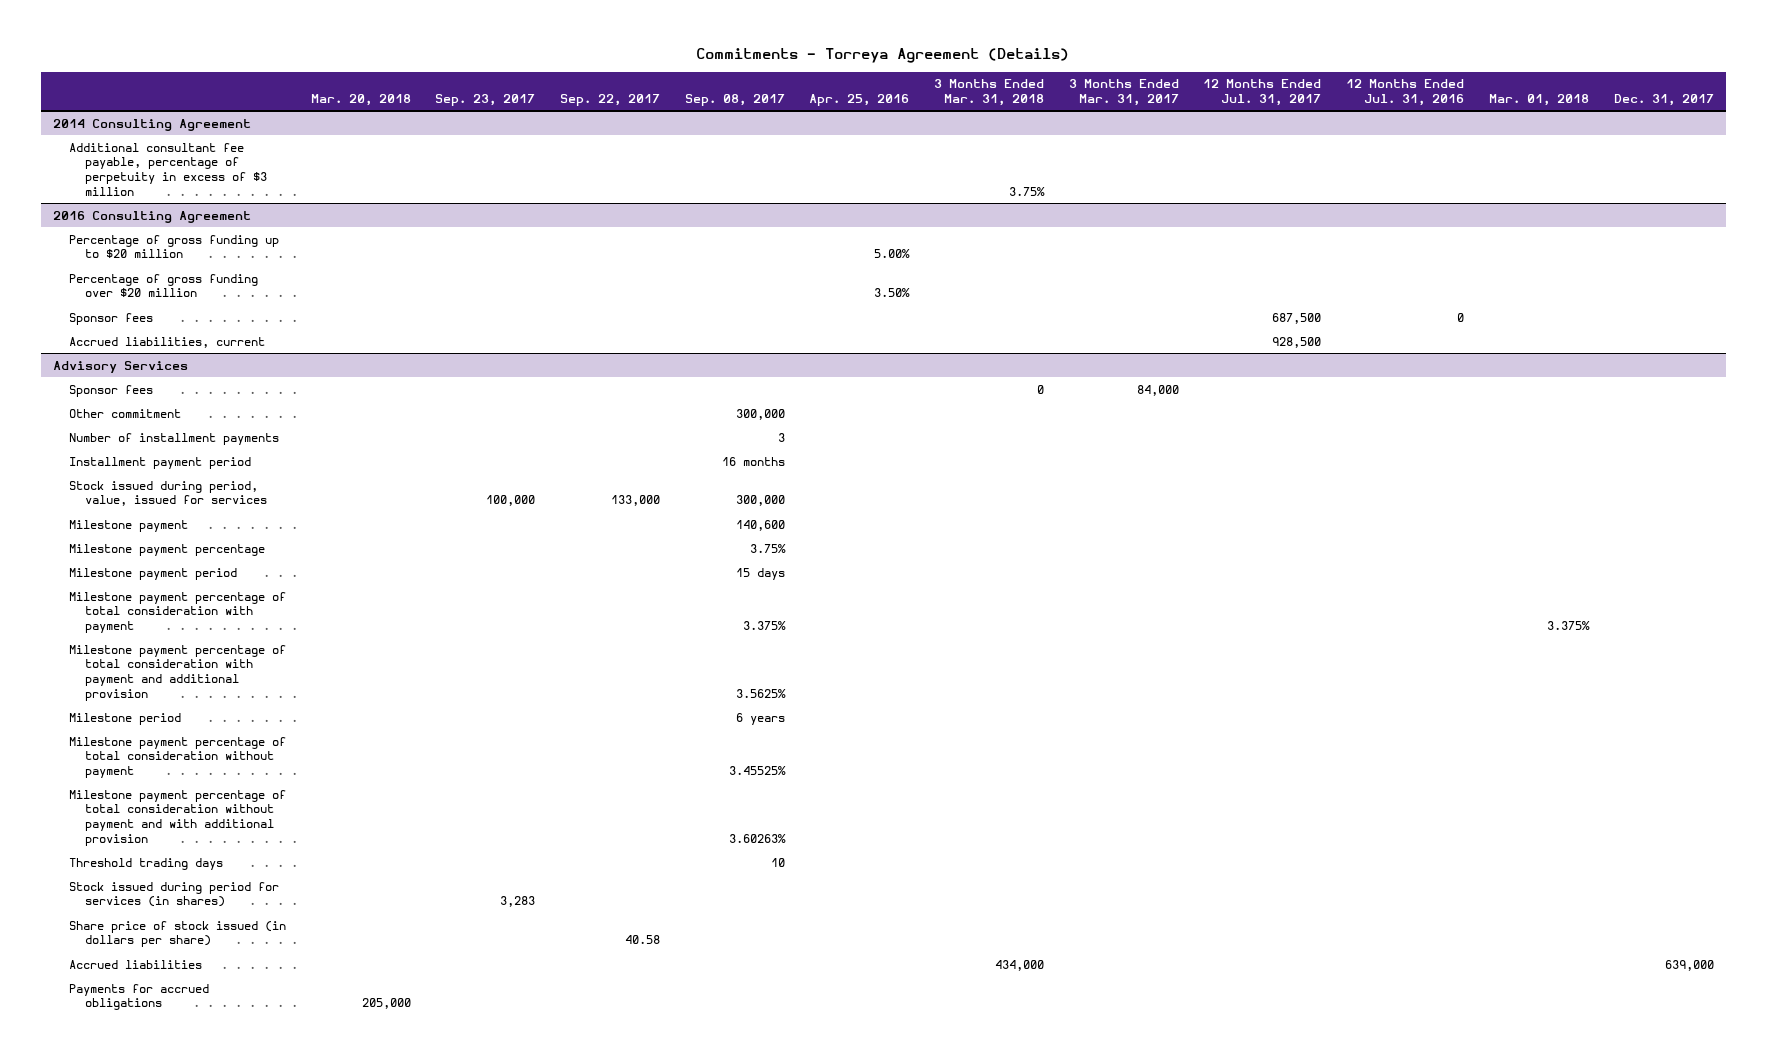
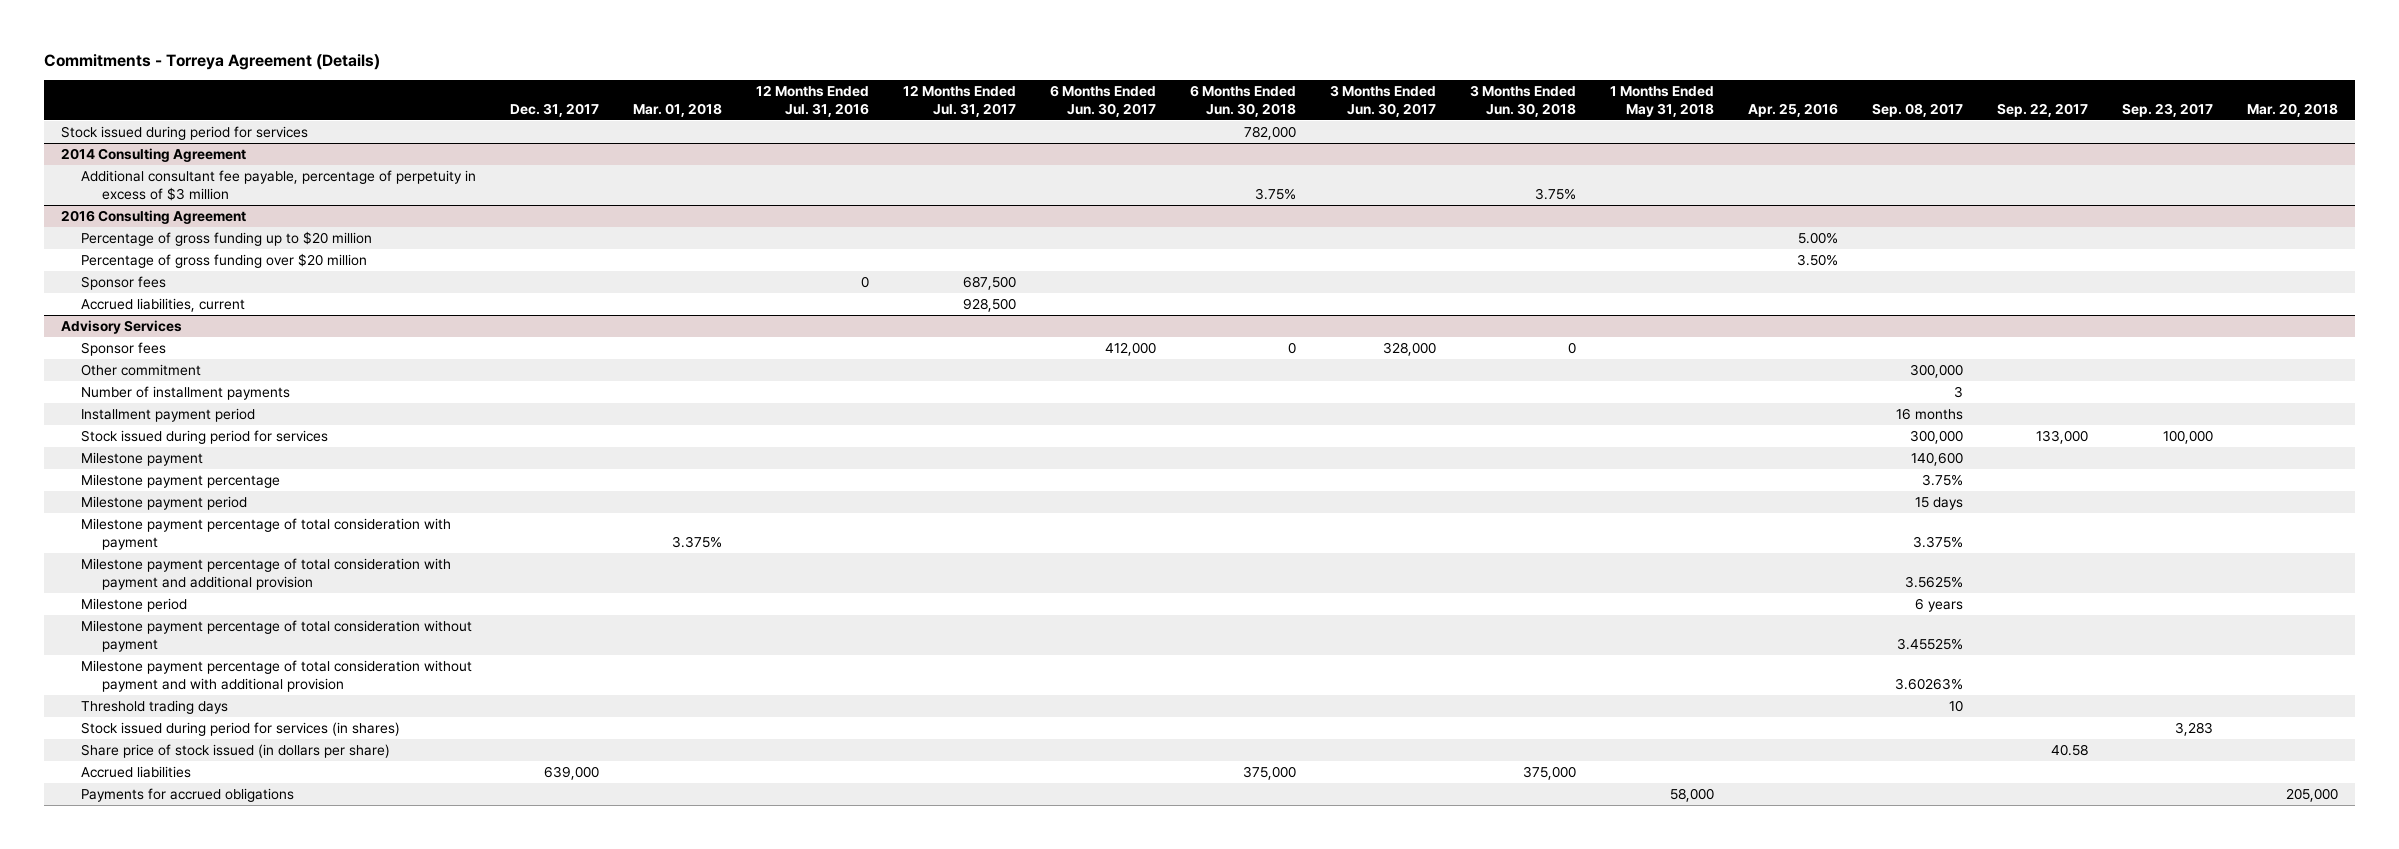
- | Mar. 20, 2018 | Sep. 23, 2017 | Sep. 22, 2017 | Sep. 08, 2017 | Apr. 25, 2016 | 3 Months Ended Mar. 31, 2018 | 3 Months Ended Mar. 31, 2017 | 12 Months Ended Jul. 31, 2017 | 12 Months Ended Jul. 31, 2016 | Mar. 01, 2018 | Dec. 31, 2017
+ | Dec. 31, 2017 | Mar. 01, 2018 | 12 Months Ended Jul. 31, 2016 | 12 Months Ended Jul. 31, 2017 | 6 Months Ended Jun. 30, 2017 | 6 Months Ended Jun. 30, 2018 | 3 Months Ended Jun. 30, 2017 | 3 Months Ended Jun. 30, 2018 | 1 Months Ended May 31, 2018 | Apr. 25, 2016 | Sep. 08, 2017 | Sep. 22, 2017 | Sep. 23, 2017 | Mar. 20, 2018
+ Stock issued during period for services | | | | | | 782,000 | | | | | | | |
@ Advisory Services
- Stock issued during period, value, issued for services | | 100,000 | 133,000 | 300,000 | | | | | | |
+ Stock issued during period for services | | | | | | | | | | | 300,000 | 133,000 | 100,000 |

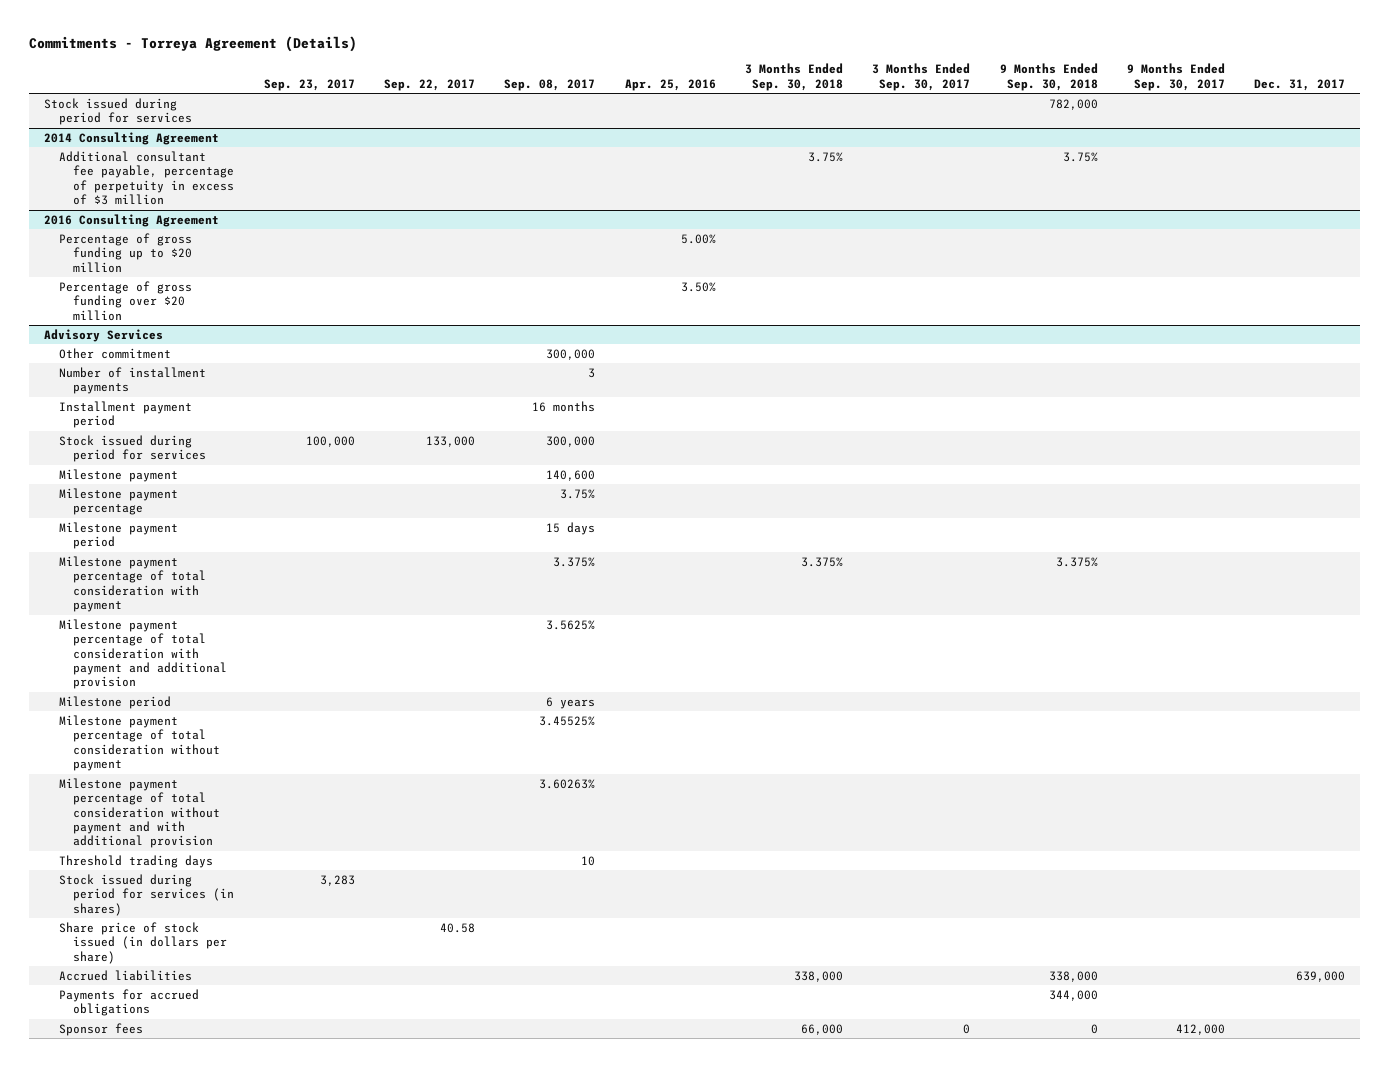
- | Dec. 31, 2017 | Mar. 01, 2018 | 12 Months Ended Jul. 31, 2016 | 12 Months Ended Jul. 31, 2017 | 6 Months Ended Jun. 30, 2017 | 6 Months Ended Jun. 30, 2018 | 3 Months Ended Jun. 30, 2017 | 3 Months Ended Jun. 30, 2018 | 1 Months Ended May 31, 2018 | Apr. 25, 2016 | Sep. 08, 2017 | Sep. 22, 2017 | Sep. 23, 2017 | Mar. 20, 2018
+ | Sep. 23, 2017 | Sep. 22, 2017 | Sep. 08, 2017 | Apr. 25, 2016 | 3 Months Ended Sep. 30, 2018 | 3 Months Ended Sep. 30, 2017 | 9 Months Ended Sep. 30, 2018 | 9 Months Ended Sep. 30, 2017 | Dec. 31, 2017
@ 2016 Consulting Agreement
- Sponsor fees | | | 0 | 687,500 | | | | | | | | | |
- Accrued liabilities, current | | | | 928,500 | | | | | | | | | |
@ Advisory Services
moved down: Sponsor fees | | | | | 66,000 | 0 | 0 | 412,000 |

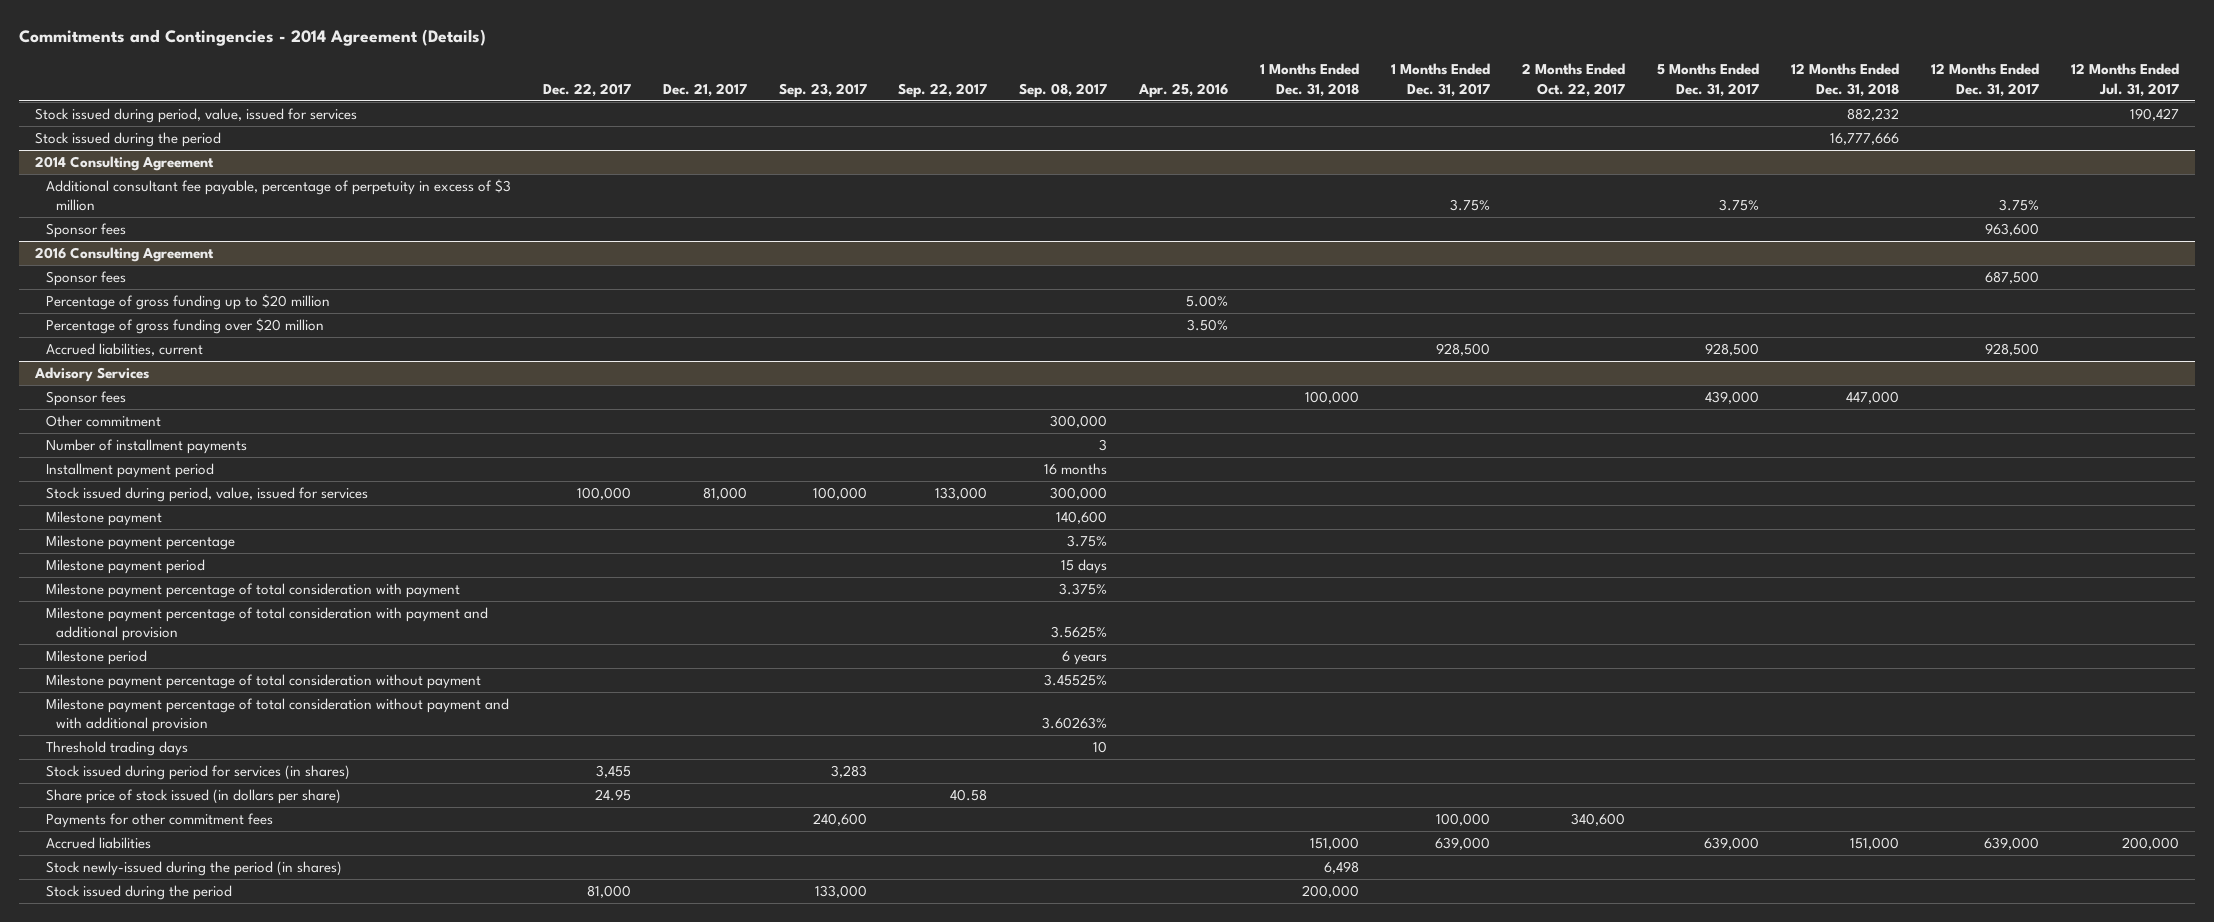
- Commitments - Torreya Agreement (Details)
+ Commitments and Contingencies - 2014 Agreement (Details)
- | Sep. 23, 2017 | Sep. 22, 2017 | Sep. 08, 2017 | Apr. 25, 2016 | 3 Months Ended Sep. 30, 2018 | 3 Months Ended Sep. 30, 2017 | 9 Months Ended Sep. 30, 2018 | 9 Months Ended Sep. 30, 2017 | Dec. 31, 2017
+ | Dec. 22, 2017 | Dec. 21, 2017 | Sep. 23, 2017 | Sep. 22, 2017 | Sep. 08, 2017 | Apr. 25, 2016 | 1 Months Ended Dec. 31, 2018 | 1 Months Ended Dec. 31, 2017 | 2 Months Ended Oct. 22, 2017 | 5 Months Ended Dec. 31, 2017 | 12 Months Ended Dec. 31, 2018 | 12 Months Ended Dec. 31, 2017 | 12 Months Ended Jul. 31, 2017
- Stock issued during period for services | | | | | | | 782,000 | |
+ Stock issued during period, value, issued for services | | | | | | | | | | | 882,232 | | 190,427
+ Stock issued during the period | | | | | | | | | | | 16,777,666 | |
@ 2014 Consulting Agreement
+ Sponsor fees | | | | | | | | | | | | 963,600 |
@ 2016 Consulting Agreement
+ Sponsor fees | | | | | | | | | | | | 687,500 |
+ Accrued liabilities, current | | | | | | | | 928,500 | | 928,500 | | 928,500 |
@ Advisory Services
moved up: Sponsor fees | | | | | | | 100,000 | | | 439,000 | 447,000 | |
- Stock issued during period for services | 100,000 | 133,000 | 300,000 | | | | | |
+ Stock issued during period, value, issued for services | 100,000 | 81,000 | 100,000 | 133,000 | 300,000 | | | | | | | |
+ Payments for other commitment fees | | | 240,600 | | | | | 100,000 | 340,600 | | | |
- Payments for accrued obligations | | | | | | | 344,000 | |
+ Stock newly-issued during the period (in shares) | | | | | | | 6,498 | | | | | |
+ Stock issued during the period | 81,000 | | 133,000 | | | | 200,000 | | | | | |

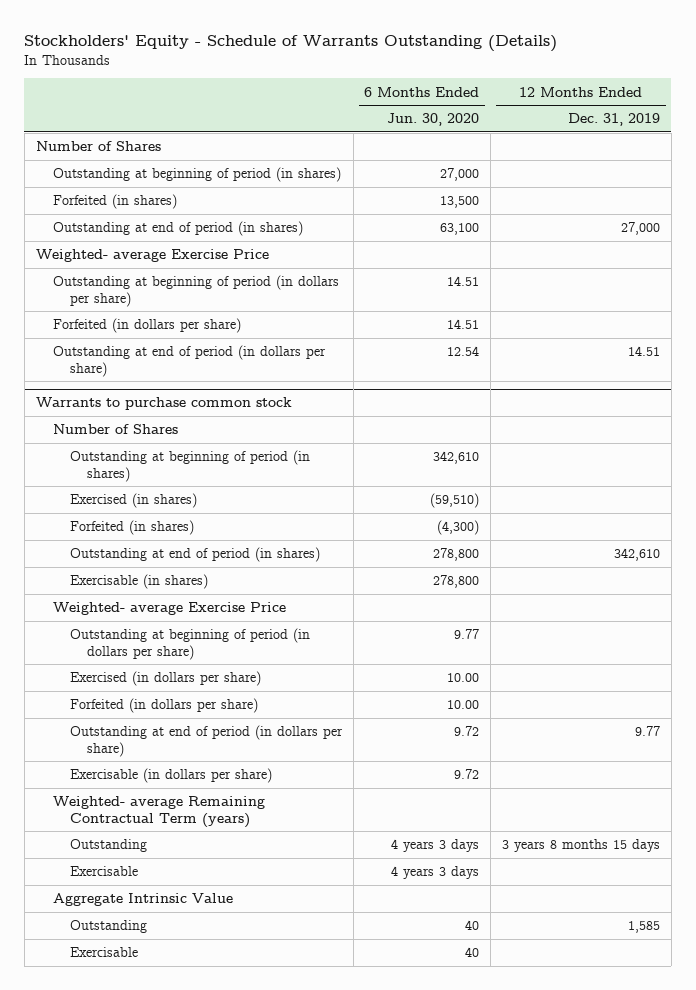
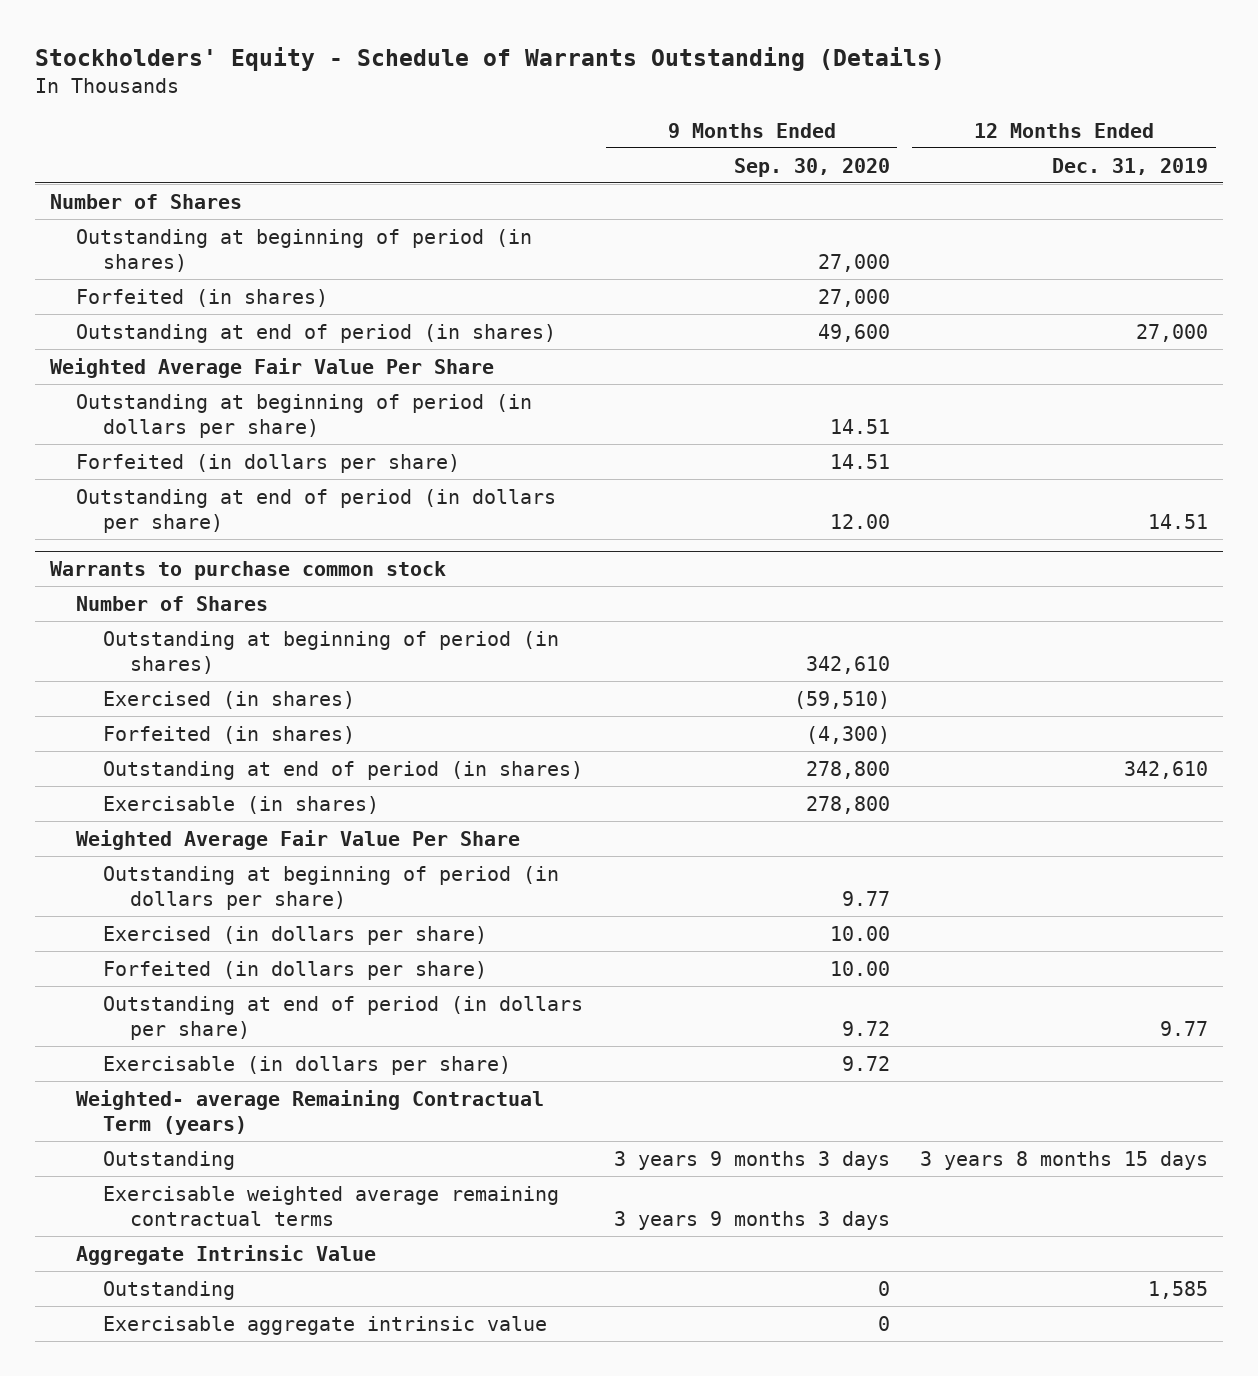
- | 6 Months Ended Jun. 30, 2020 | 12 Months Ended Dec. 31, 2019
+ | 9 Months Ended Sep. 30, 2020 | 12 Months Ended Dec. 31, 2019
- Weighted- average Exercise Price
+ Weighted Average Fair Value Per Share
@ Warrants to purchase common stock
- Weighted- average Exercise Price
+ Weighted Average Fair Value Per Share
- Exercisable | 4 years 3 days |
+ Exercisable weighted average remaining contractual terms | 3 years 9 months 3 days |
- Exercisable | 40 |
+ Exercisable aggregate intrinsic value | 0 |

